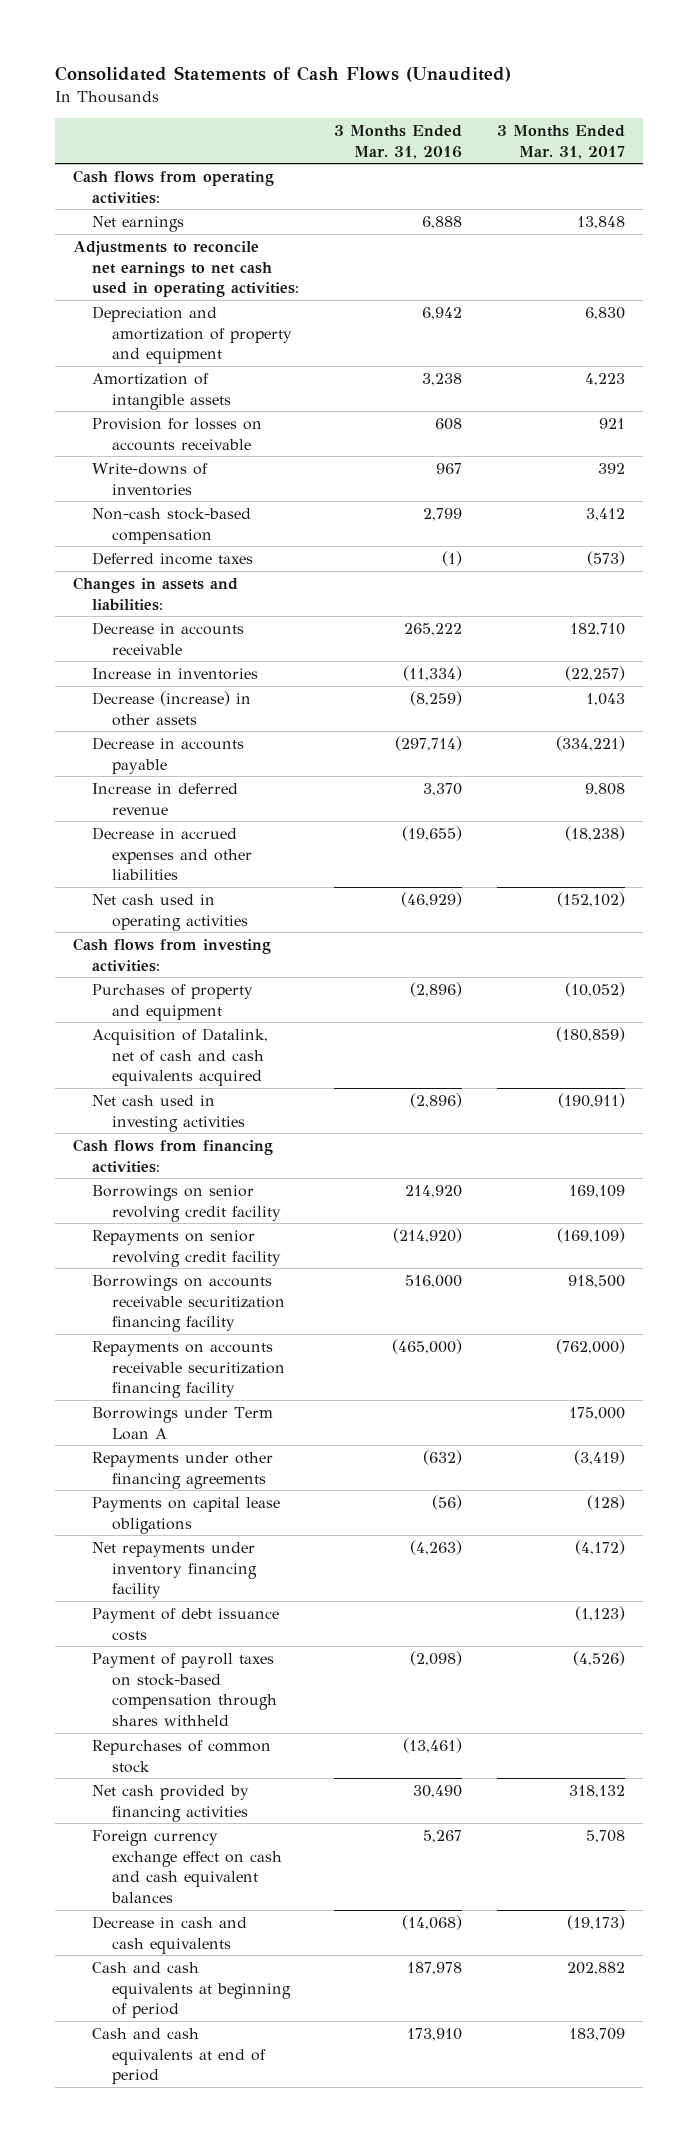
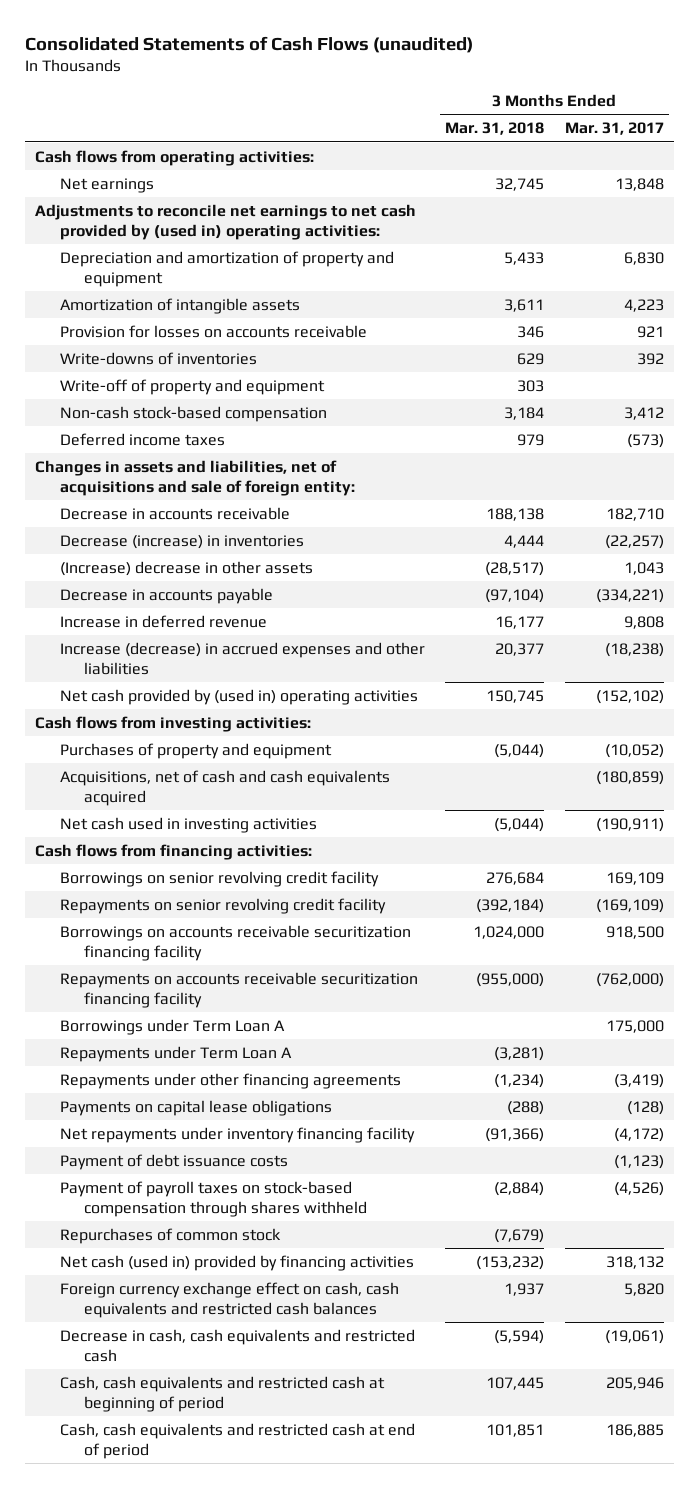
- Consolidated Statements of Cash Flows (Unaudited)
+ Consolidated Statements of Cash Flows (unaudited)
- | 3 Months Ended Mar. 31, 2016 | 3 Months Ended Mar. 31, 2017
+ | 3 Months Ended Mar. 31, 2018 | 3 Months Ended Mar. 31, 2017
- Adjustments to reconcile net earnings to net cash used in operating activities:
+ Adjustments to reconcile net earnings to net cash provided by (used in) operating activities:
+ Write-off of property and equipment | 303 |
- Changes in assets and liabilities:
+ Changes in assets and liabilities, net of acquisitions and sale of foreign entity:
- Increase in inventories | (11,334) | (22,257)
- Decrease (increase) in other assets | (8,259) | 1,043
+ Decrease (increase) in inventories | 4,444 | (22,257)
+ (Increase) decrease in other assets | (28,517) | 1,043
- Decrease in accrued expenses and other liabilities | (19,655) | (18,238)
- Net cash used in operating activities | (46,929) | (152,102)
+ Increase (decrease) in accrued expenses and other liabilities | 20,377 | (18,238)
+ Net cash provided by (used in) operating activities | 150,745 | (152,102)
- Acquisition of Datalink, net of cash and cash equivalents acquired | | (180,859)
+ Acquisitions, net of cash and cash equivalents acquired | | (180,859)
+ Repayments under Term Loan A | (3,281) |
- Net cash provided by financing activities | 30,490 | 318,132
- Foreign currency exchange effect on cash and cash equivalent balances | 5,267 | 5,708
- Decrease in cash and cash equivalents | (14,068) | (19,173)
- Cash and cash equivalents at beginning of period | 187,978 | 202,882
- Cash and cash equivalents at end of period | 173,910 | 183,709
+ Net cash (used in) provided by financing activities | (153,232) | 318,132
+ Foreign currency exchange effect on cash, cash equivalents and restricted cash balances | 1,937 | 5,820
+ Decrease in cash, cash equivalents and restricted cash | (5,594) | (19,061)
+ Cash, cash equivalents and restricted cash at beginning of period | 107,445 | 205,946
+ Cash, cash equivalents and restricted cash at end of period | 101,851 | 186,885

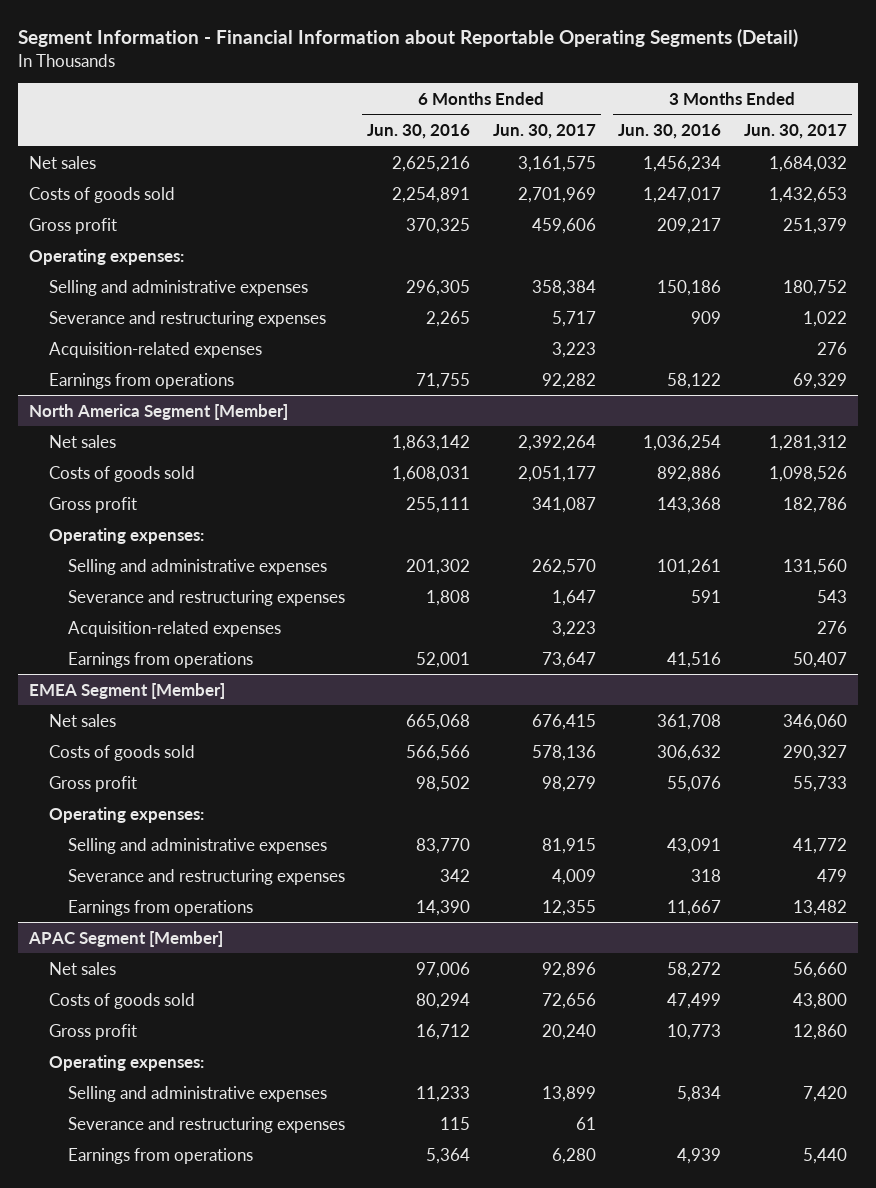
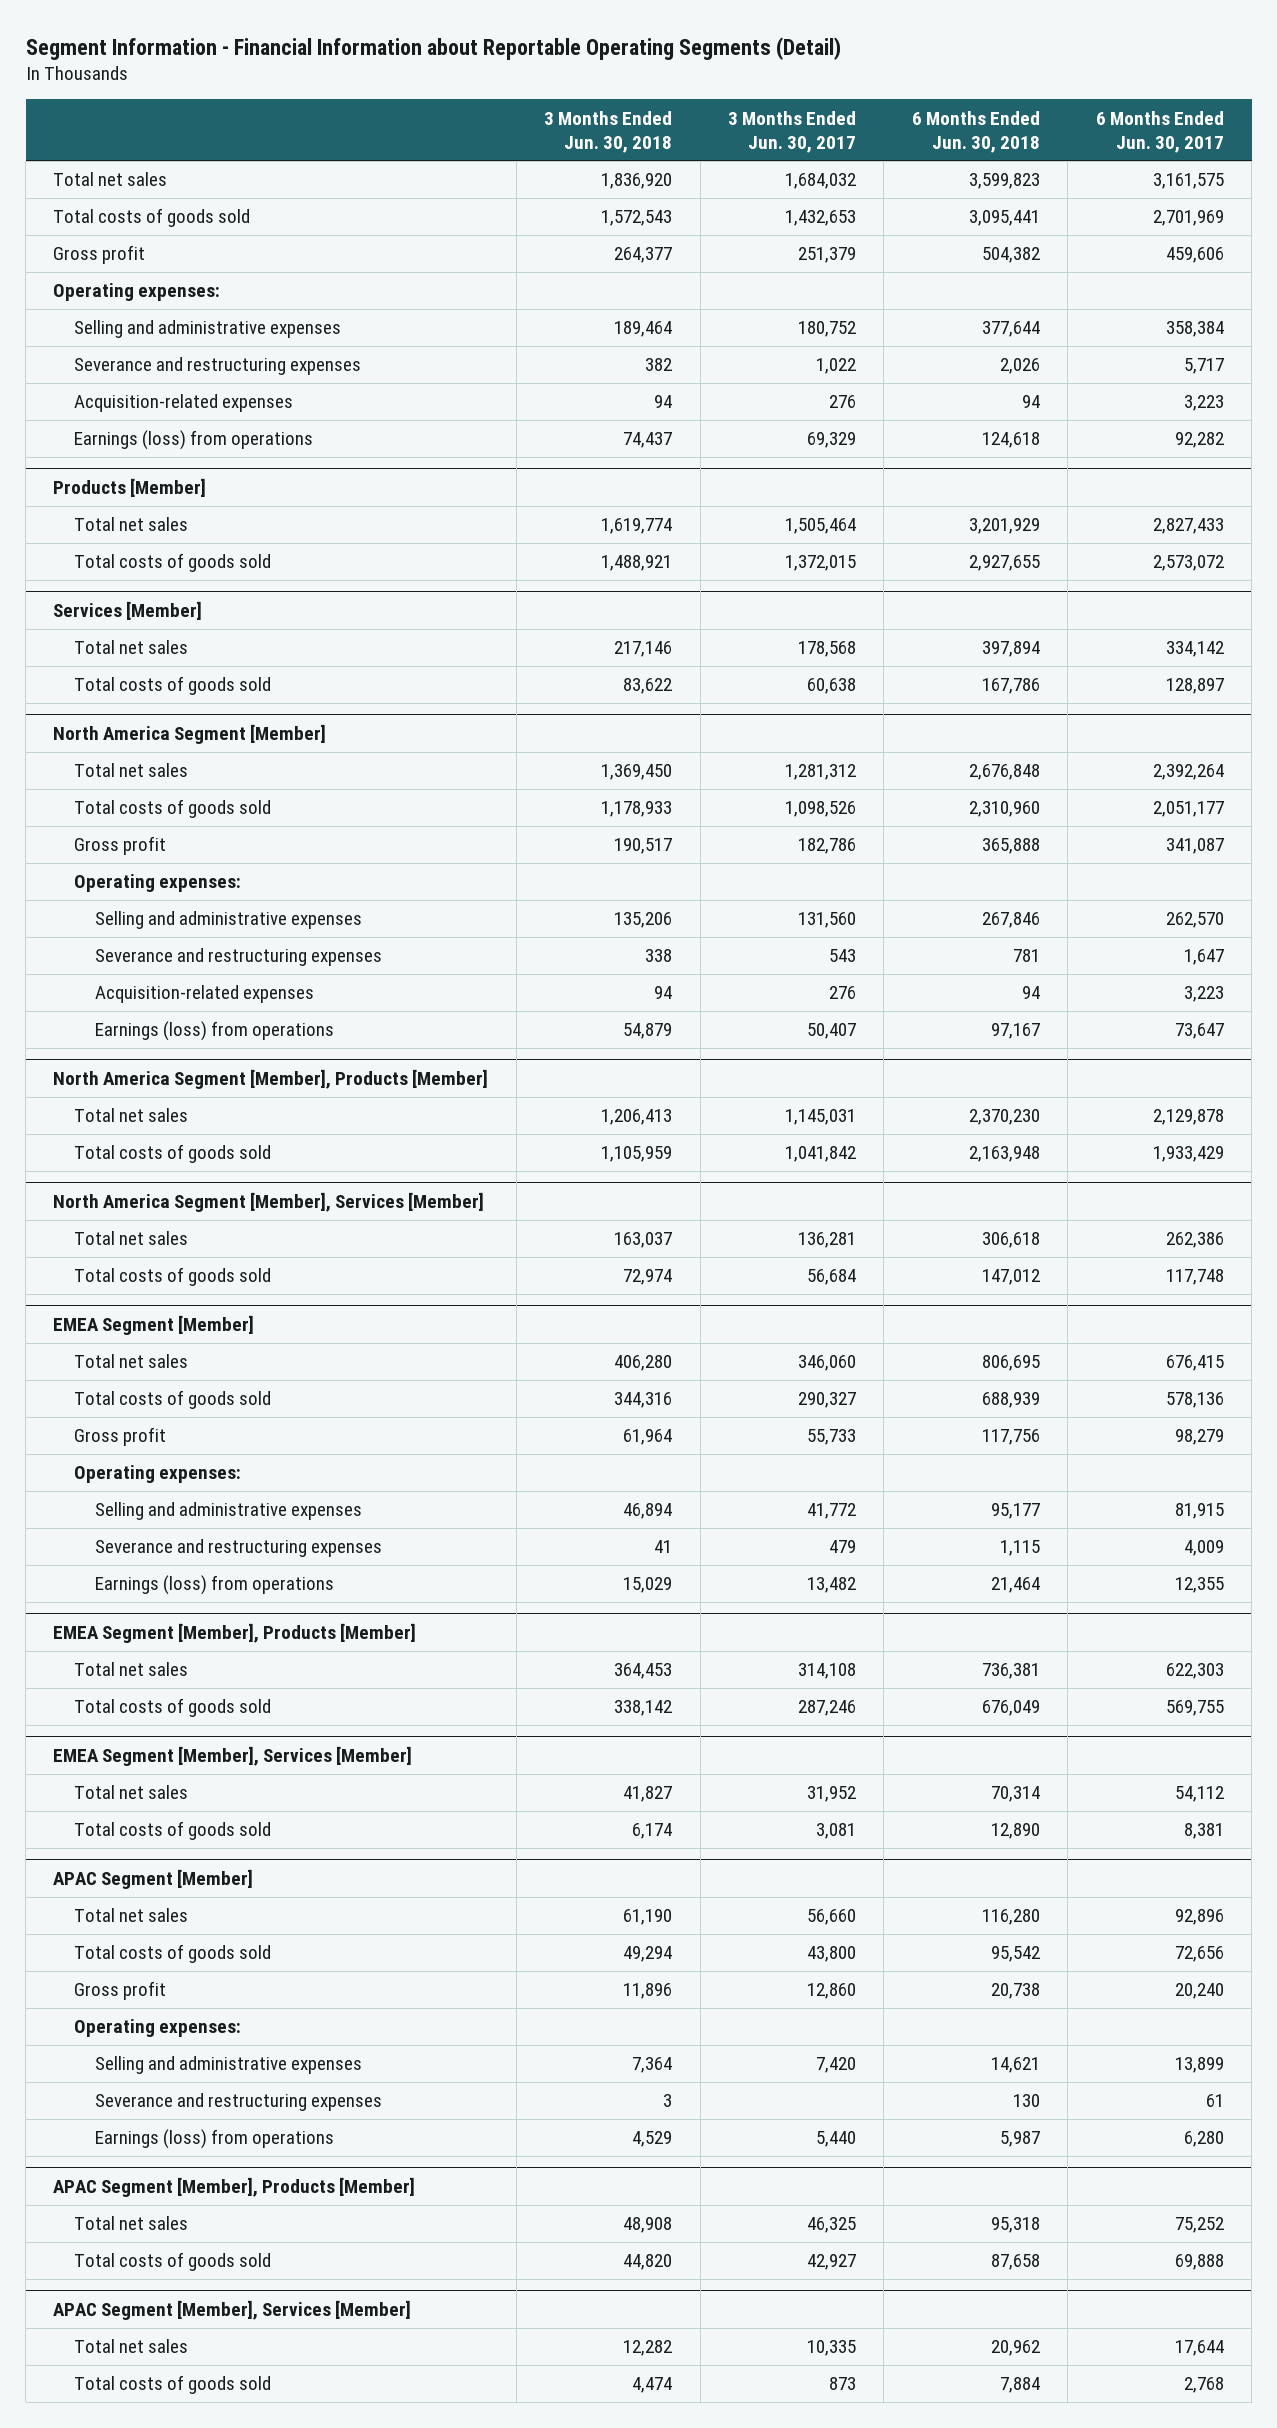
- | 6 Months Ended Jun. 30, 2016 | 6 Months Ended Jun. 30, 2017 | 3 Months Ended Jun. 30, 2016 | 3 Months Ended Jun. 30, 2017
+ | 3 Months Ended Jun. 30, 2018 | 3 Months Ended Jun. 30, 2017 | 6 Months Ended Jun. 30, 2018 | 6 Months Ended Jun. 30, 2017
- Net sales | 2,625,216 | 3,161,575 | 1,456,234 | 1,684,032
- Costs of goods sold | 2,254,891 | 2,701,969 | 1,247,017 | 1,432,653
+ Total net sales | 1,836,920 | 1,684,032 | 3,599,823 | 3,161,575
+ Total costs of goods sold | 1,572,543 | 1,432,653 | 3,095,441 | 2,701,969
- Earnings from operations | 71,755 | 92,282 | 58,122 | 69,329
+ Earnings (loss) from operations | 74,437 | 69,329 | 124,618 | 92,282
+ Products [Member]
+ Total net sales | 1,619,774 | 1,505,464 | 3,201,929 | 2,827,433
+ Total costs of goods sold | 1,488,921 | 1,372,015 | 2,927,655 | 2,573,072
+ Services [Member]
+ Total net sales | 217,146 | 178,568 | 397,894 | 334,142
+ Total costs of goods sold | 83,622 | 60,638 | 167,786 | 128,897
@ North America Segment [Member]
- Net sales | 1,863,142 | 2,392,264 | 1,036,254 | 1,281,312
- Costs of goods sold | 1,608,031 | 2,051,177 | 892,886 | 1,098,526
+ Total net sales | 1,369,450 | 1,281,312 | 2,676,848 | 2,392,264
+ Total costs of goods sold | 1,178,933 | 1,098,526 | 2,310,960 | 2,051,177
- Earnings from operations | 52,001 | 73,647 | 41,516 | 50,407
+ Earnings (loss) from operations | 54,879 | 50,407 | 97,167 | 73,647
+ North America Segment [Member], Products [Member]
+ Total net sales | 1,206,413 | 1,145,031 | 2,370,230 | 2,129,878
+ Total costs of goods sold | 1,105,959 | 1,041,842 | 2,163,948 | 1,933,429
+ North America Segment [Member], Services [Member]
+ Total net sales | 163,037 | 136,281 | 306,618 | 262,386
+ Total costs of goods sold | 72,974 | 56,684 | 147,012 | 117,748
@ EMEA Segment [Member]
- Net sales | 665,068 | 676,415 | 361,708 | 346,060
- Costs of goods sold | 566,566 | 578,136 | 306,632 | 290,327
+ Total net sales | 406,280 | 346,060 | 806,695 | 676,415
+ Total costs of goods sold | 344,316 | 290,327 | 688,939 | 578,136
- Earnings from operations | 14,390 | 12,355 | 11,667 | 13,482
+ Earnings (loss) from operations | 15,029 | 13,482 | 21,464 | 12,355
+ EMEA Segment [Member], Products [Member]
+ Total net sales | 364,453 | 314,108 | 736,381 | 622,303
+ Total costs of goods sold | 338,142 | 287,246 | 676,049 | 569,755
+ EMEA Segment [Member], Services [Member]
+ Total net sales | 41,827 | 31,952 | 70,314 | 54,112
+ Total costs of goods sold | 6,174 | 3,081 | 12,890 | 8,381
@ APAC Segment [Member]
- Net sales | 97,006 | 92,896 | 58,272 | 56,660
- Costs of goods sold | 80,294 | 72,656 | 47,499 | 43,800
+ Total net sales | 61,190 | 56,660 | 116,280 | 92,896
+ Total costs of goods sold | 49,294 | 43,800 | 95,542 | 72,656
- Earnings from operations | 5,364 | 6,280 | 4,939 | 5,440
+ Earnings (loss) from operations | 4,529 | 5,440 | 5,987 | 6,280
+ APAC Segment [Member], Products [Member]
+ Total net sales | 48,908 | 46,325 | 95,318 | 75,252
+ Total costs of goods sold | 44,820 | 42,927 | 87,658 | 69,888
+ APAC Segment [Member], Services [Member]
+ Total net sales | 12,282 | 10,335 | 20,962 | 17,644
+ Total costs of goods sold | 4,474 | 873 | 7,884 | 2,768

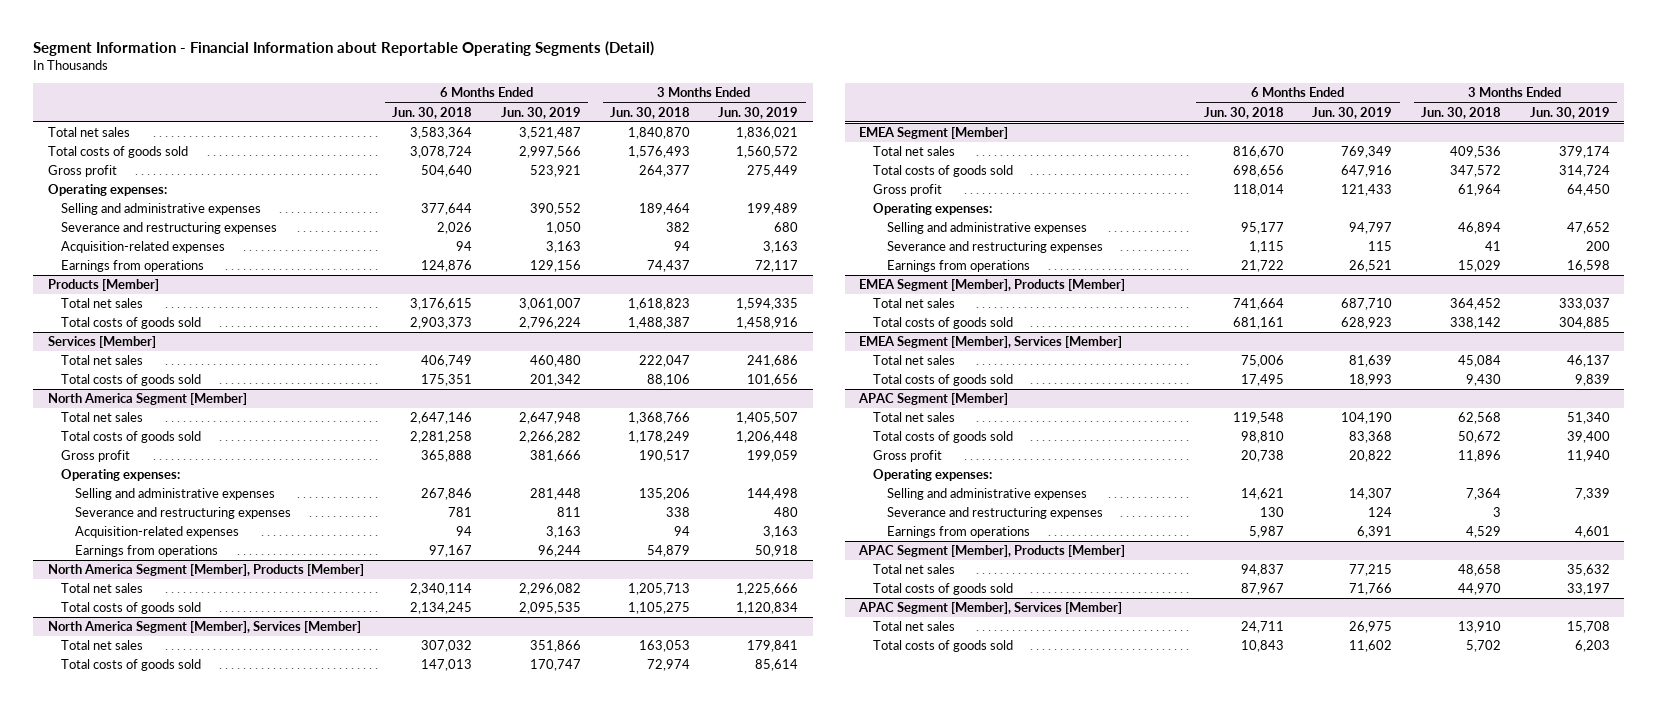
- | 3 Months Ended Jun. 30, 2018 | 3 Months Ended Jun. 30, 2017 | 6 Months Ended Jun. 30, 2018 | 6 Months Ended Jun. 30, 2017
+ | 6 Months Ended Jun. 30, 2018 | 6 Months Ended Jun. 30, 2019 | 3 Months Ended Jun. 30, 2018 | 3 Months Ended Jun. 30, 2019
- Total net sales | 1,836,920 | 1,684,032 | 3,599,823 | 3,161,575
- Total costs of goods sold | 1,572,543 | 1,432,653 | 3,095,441 | 2,701,969
- Gross profit | 264,377 | 251,379 | 504,382 | 459,606
+ Total net sales | 3,583,364 | 3,521,487 | 1,840,870 | 1,836,021
+ Total costs of goods sold | 3,078,724 | 2,997,566 | 1,576,493 | 1,560,572
+ Gross profit | 504,640 | 523,921 | 264,377 | 275,449
- Earnings (loss) from operations | 74,437 | 69,329 | 124,618 | 92,282
+ Earnings from operations | 124,876 | 129,156 | 74,437 | 72,117
@ Products [Member]
- Total net sales | 1,619,774 | 1,505,464 | 3,201,929 | 2,827,433
- Total costs of goods sold | 1,488,921 | 1,372,015 | 2,927,655 | 2,573,072
+ Total net sales | 3,176,615 | 3,061,007 | 1,618,823 | 1,594,335
+ Total costs of goods sold | 2,903,373 | 2,796,224 | 1,488,387 | 1,458,916
@ Services [Member]
- Total net sales | 217,146 | 178,568 | 397,894 | 334,142
- Total costs of goods sold | 83,622 | 60,638 | 167,786 | 128,897
+ Total net sales | 406,749 | 460,480 | 222,047 | 241,686
+ Total costs of goods sold | 175,351 | 201,342 | 88,106 | 101,656
@ North America Segment [Member]
- Total net sales | 1,369,450 | 1,281,312 | 2,676,848 | 2,392,264
- Total costs of goods sold | 1,178,933 | 1,098,526 | 2,310,960 | 2,051,177
+ Total net sales | 2,647,146 | 2,647,948 | 1,368,766 | 1,405,507
+ Total costs of goods sold | 2,281,258 | 2,266,282 | 1,178,249 | 1,206,448
- Earnings (loss) from operations | 54,879 | 50,407 | 97,167 | 73,647
+ Earnings from operations | 97,167 | 96,244 | 54,879 | 50,918
@ North America Segment [Member], Products [Member]
- Total net sales | 1,206,413 | 1,145,031 | 2,370,230 | 2,129,878
- Total costs of goods sold | 1,105,959 | 1,041,842 | 2,163,948 | 1,933,429
+ Total net sales | 2,340,114 | 2,296,082 | 1,205,713 | 1,225,666
+ Total costs of goods sold | 2,134,245 | 2,095,535 | 1,105,275 | 1,120,834
@ North America Segment [Member], Services [Member]
- Total net sales | 163,037 | 136,281 | 306,618 | 262,386
- Total costs of goods sold | 72,974 | 56,684 | 147,012 | 117,748
+ Total net sales | 307,032 | 351,866 | 163,053 | 179,841
+ Total costs of goods sold | 147,013 | 170,747 | 72,974 | 85,614
@ EMEA Segment [Member]
- Total net sales | 406,280 | 346,060 | 806,695 | 676,415
- Total costs of goods sold | 344,316 | 290,327 | 688,939 | 578,136
- Gross profit | 61,964 | 55,733 | 117,756 | 98,279
+ Total net sales | 816,670 | 769,349 | 409,536 | 379,174
+ Total costs of goods sold | 698,656 | 647,916 | 347,572 | 314,724
+ Gross profit | 118,014 | 121,433 | 61,964 | 64,450
- Earnings (loss) from operations | 15,029 | 13,482 | 21,464 | 12,355
+ Earnings from operations | 21,722 | 26,521 | 15,029 | 16,598
@ EMEA Segment [Member], Products [Member]
- Total net sales | 364,453 | 314,108 | 736,381 | 622,303
- Total costs of goods sold | 338,142 | 287,246 | 676,049 | 569,755
+ Total net sales | 741,664 | 687,710 | 364,452 | 333,037
+ Total costs of goods sold | 681,161 | 628,923 | 338,142 | 304,885
@ EMEA Segment [Member], Services [Member]
- Total net sales | 41,827 | 31,952 | 70,314 | 54,112
- Total costs of goods sold | 6,174 | 3,081 | 12,890 | 8,381
+ Total net sales | 75,006 | 81,639 | 45,084 | 46,137
+ Total costs of goods sold | 17,495 | 18,993 | 9,430 | 9,839
@ APAC Segment [Member]
- Total net sales | 61,190 | 56,660 | 116,280 | 92,896
- Total costs of goods sold | 49,294 | 43,800 | 95,542 | 72,656
+ Total net sales | 119,548 | 104,190 | 62,568 | 51,340
+ Total costs of goods sold | 98,810 | 83,368 | 50,672 | 39,400
- Earnings (loss) from operations | 4,529 | 5,440 | 5,987 | 6,280
+ Earnings from operations | 5,987 | 6,391 | 4,529 | 4,601
@ APAC Segment [Member], Products [Member]
- Total net sales | 48,908 | 46,325 | 95,318 | 75,252
- Total costs of goods sold | 44,820 | 42,927 | 87,658 | 69,888
+ Total net sales | 94,837 | 77,215 | 48,658 | 35,632
+ Total costs of goods sold | 87,967 | 71,766 | 44,970 | 33,197
@ APAC Segment [Member], Services [Member]
- Total net sales | 12,282 | 10,335 | 20,962 | 17,644
- Total costs of goods sold | 4,474 | 873 | 7,884 | 2,768
+ Total net sales | 24,711 | 26,975 | 13,910 | 15,708
+ Total costs of goods sold | 10,843 | 11,602 | 5,702 | 6,203

